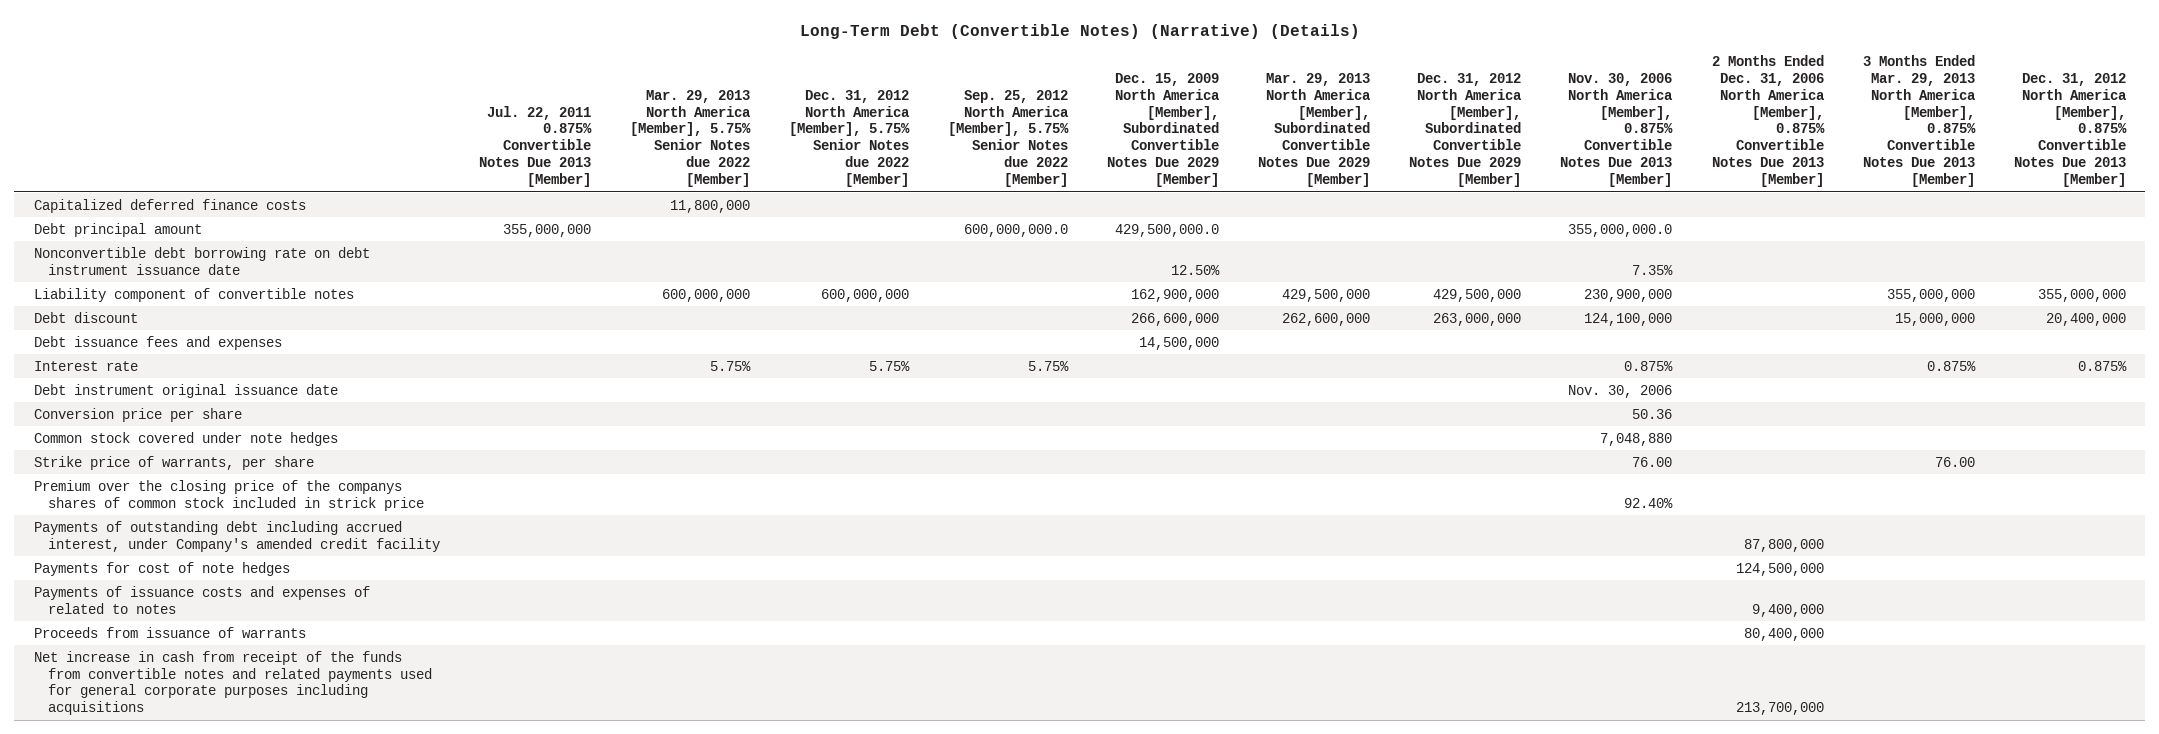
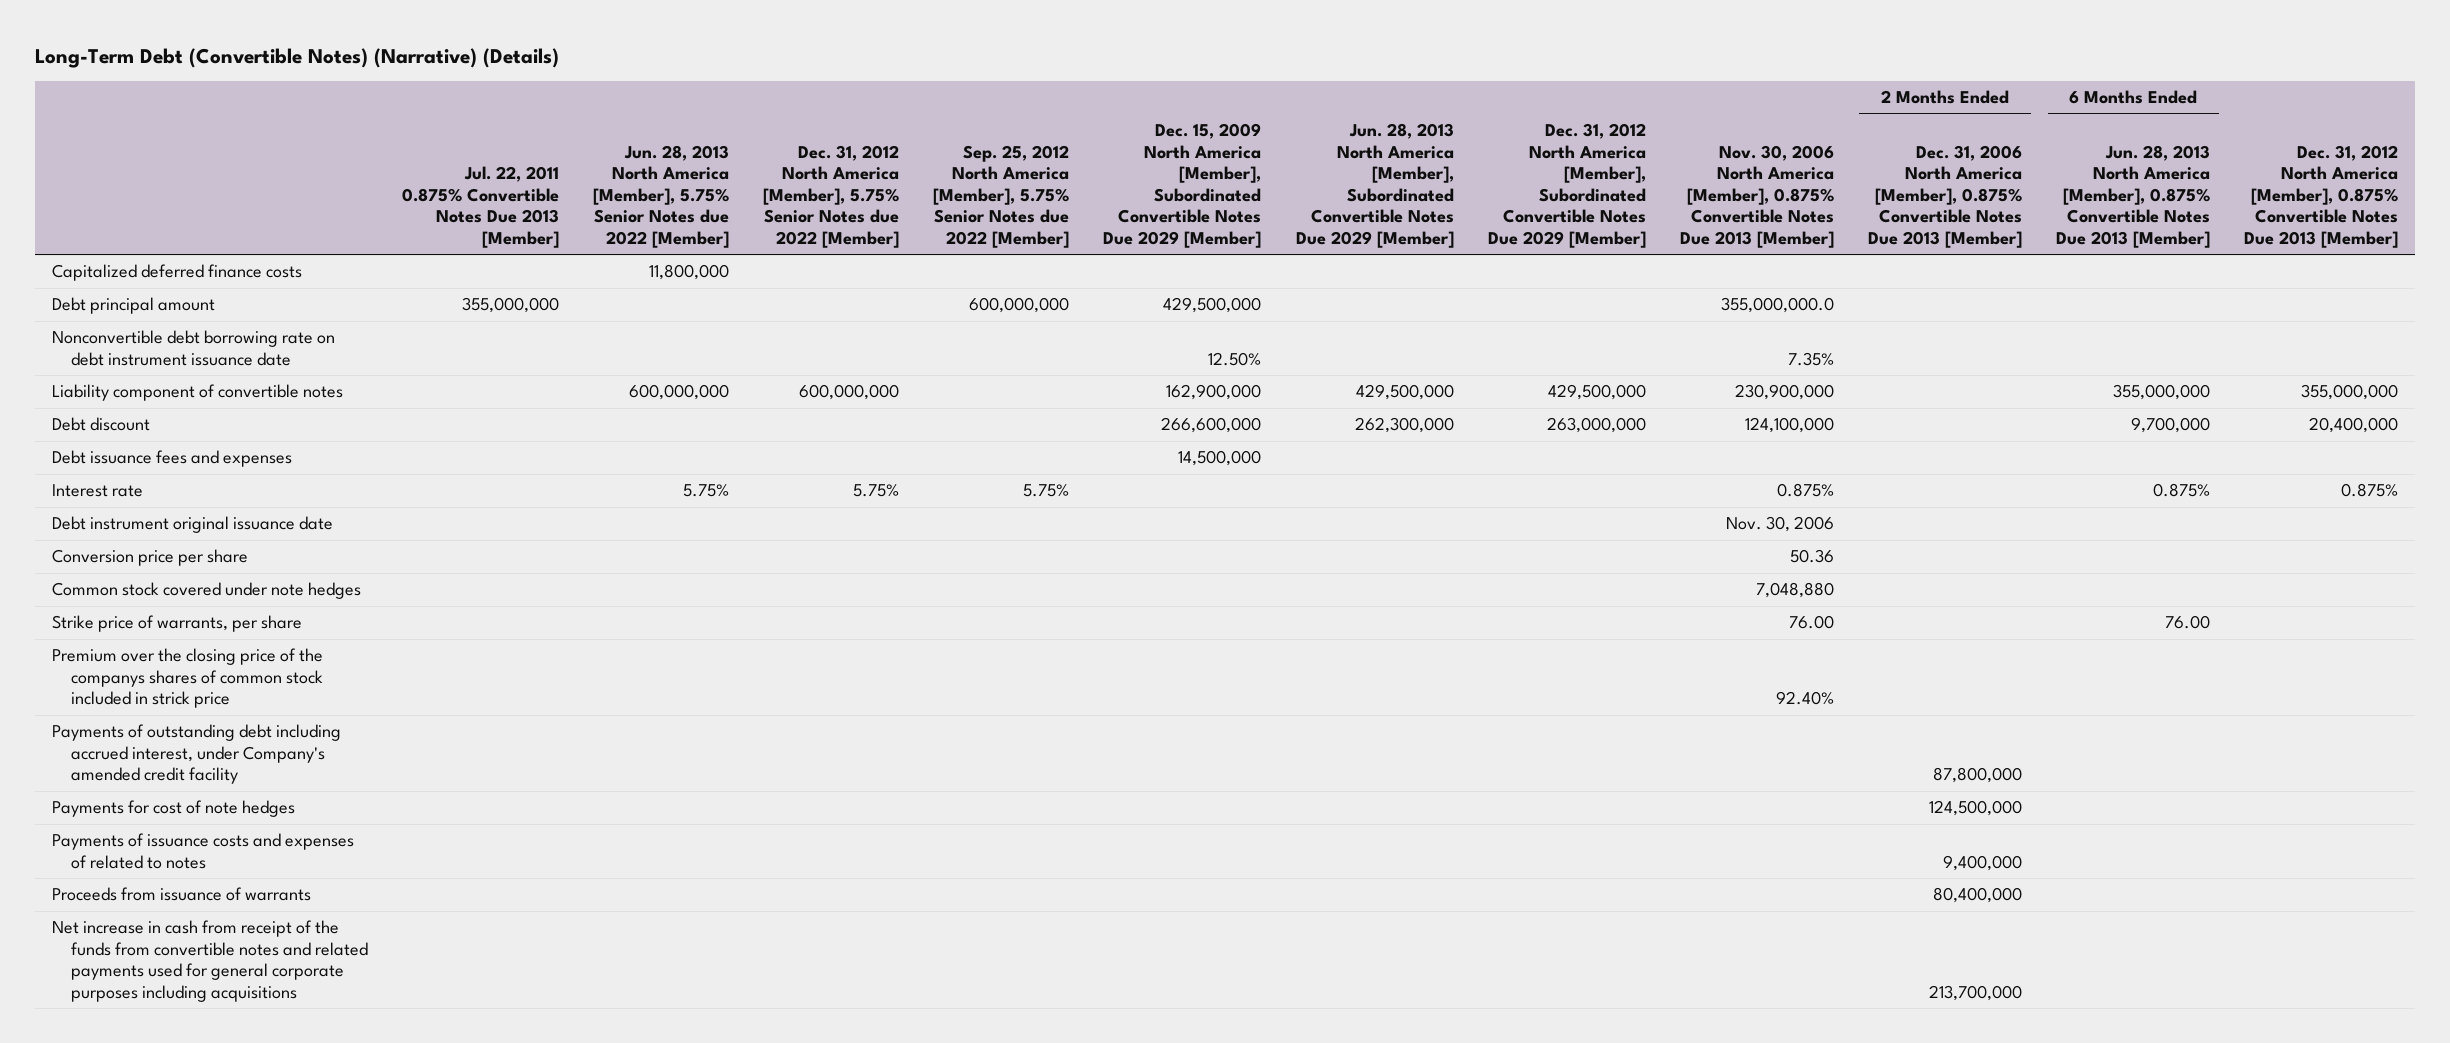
- | Jul. 22, 2011 0.875% Convertible Notes Due 2013 [Member] | Mar. 29, 2013 North America [Member], 5.75% Senior Notes due 2022 [Member] | Dec. 31, 2012 North America [Member], 5.75% Senior Notes due 2022 [Member] | Sep. 25, 2012 North America [Member], 5.75% Senior Notes due 2022 [Member] | Dec. 15, 2009 North America [Member], Subordinated Convertible Notes Due 2029 [Member] | Mar. 29, 2013 North America [Member], Subordinated Convertible Notes Due 2029 [Member] | Dec. 31, 2012 North America [Member], Subordinated Convertible Notes Due 2029 [Member] | Nov. 30, 2006 North America [Member], 0.875% Convertible Notes Due 2013 [Member] | 2 Months Ended Dec. 31, 2006 North America [Member], 0.875% Convertible Notes Due 2013 [Member] | 3 Months Ended Mar. 29, 2013 North America [Member], 0.875% Convertible Notes Due 2013 [Member] | Dec. 31, 2012 North America [Member], 0.875% Convertible Notes Due 2013 [Member]
+ | Jul. 22, 2011 0.875% Convertible Notes Due 2013 [Member] | Jun. 28, 2013 North America [Member], 5.75% Senior Notes due 2022 [Member] | Dec. 31, 2012 North America [Member], 5.75% Senior Notes due 2022 [Member] | Sep. 25, 2012 North America [Member], 5.75% Senior Notes due 2022 [Member] | Dec. 15, 2009 North America [Member], Subordinated Convertible Notes Due 2029 [Member] | Jun. 28, 2013 North America [Member], Subordinated Convertible Notes Due 2029 [Member] | Dec. 31, 2012 North America [Member], Subordinated Convertible Notes Due 2029 [Member] | Nov. 30, 2006 North America [Member], 0.875% Convertible Notes Due 2013 [Member] | 2 Months Ended Dec. 31, 2006 North America [Member], 0.875% Convertible Notes Due 2013 [Member] | 6 Months Ended Jun. 28, 2013 North America [Member], 0.875% Convertible Notes Due 2013 [Member] | Dec. 31, 2012 North America [Member], 0.875% Convertible Notes Due 2013 [Member]
- Debt principal amount | 355,000,000 | | | 600,000,000.0 | 429,500,000.0 | | | 355,000,000.0 | | |
+ Debt principal amount | 355,000,000 | | | 600,000,000 | 429,500,000 | | | 355,000,000.0 | | |

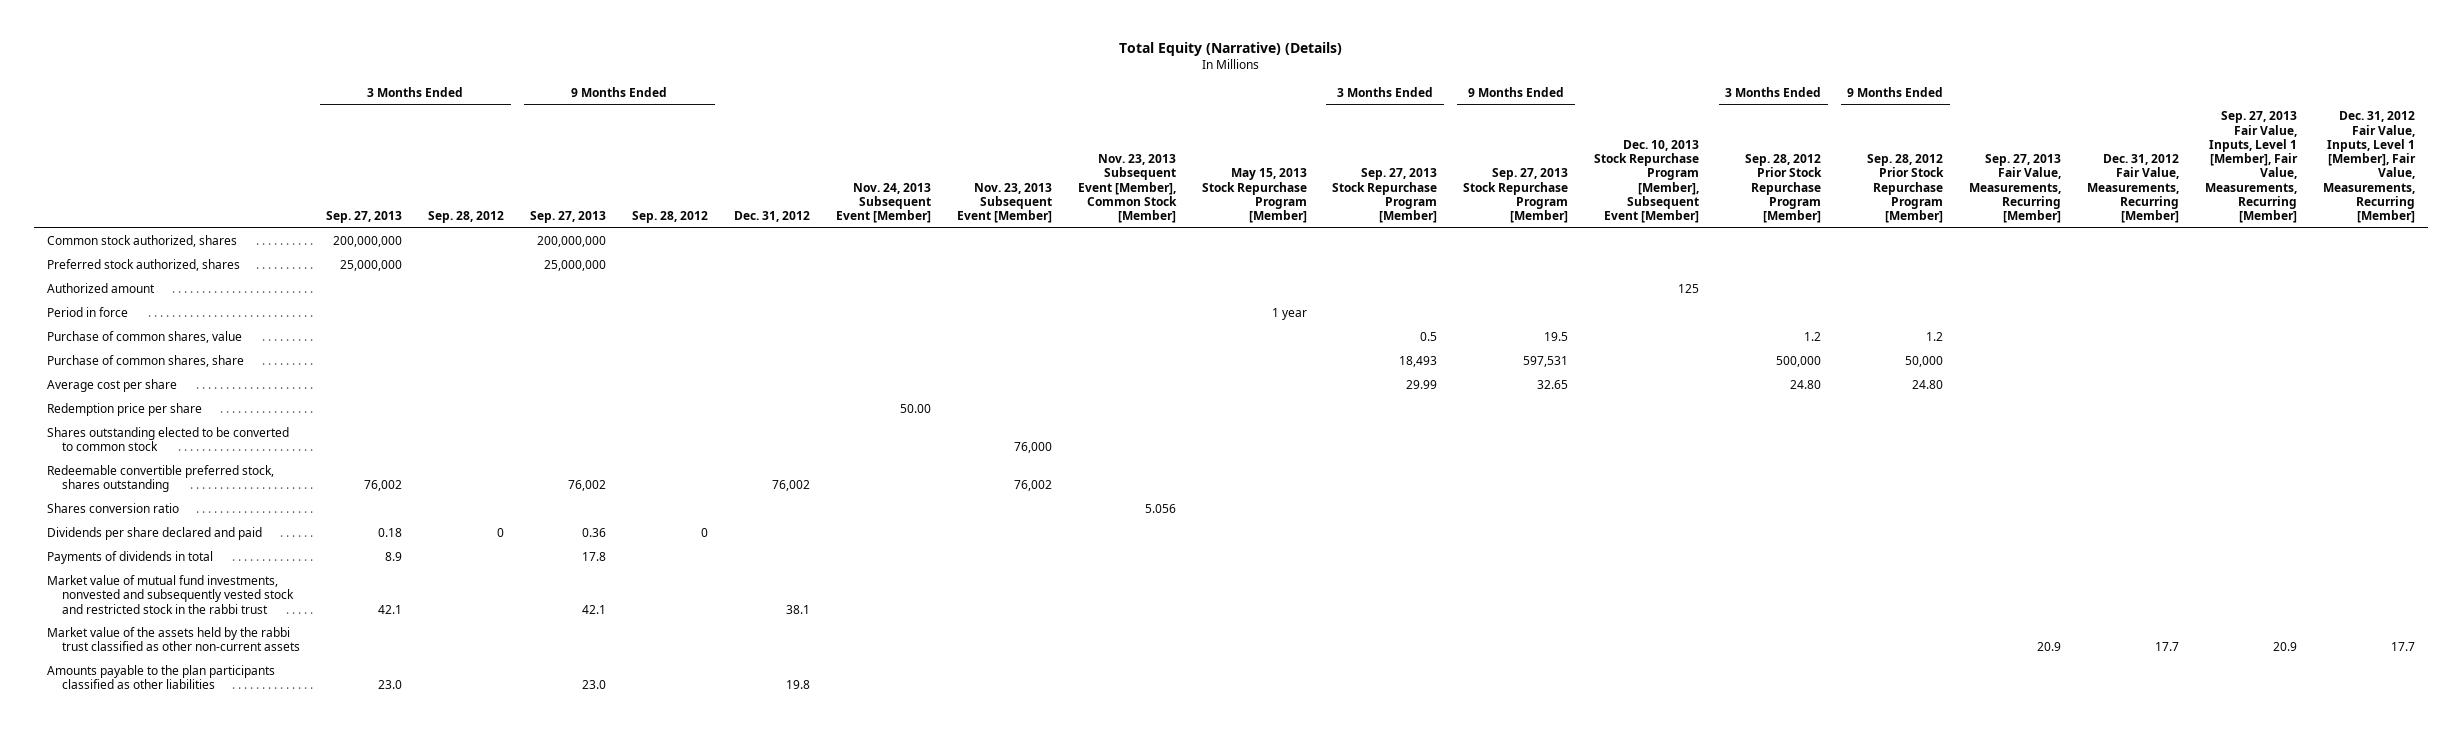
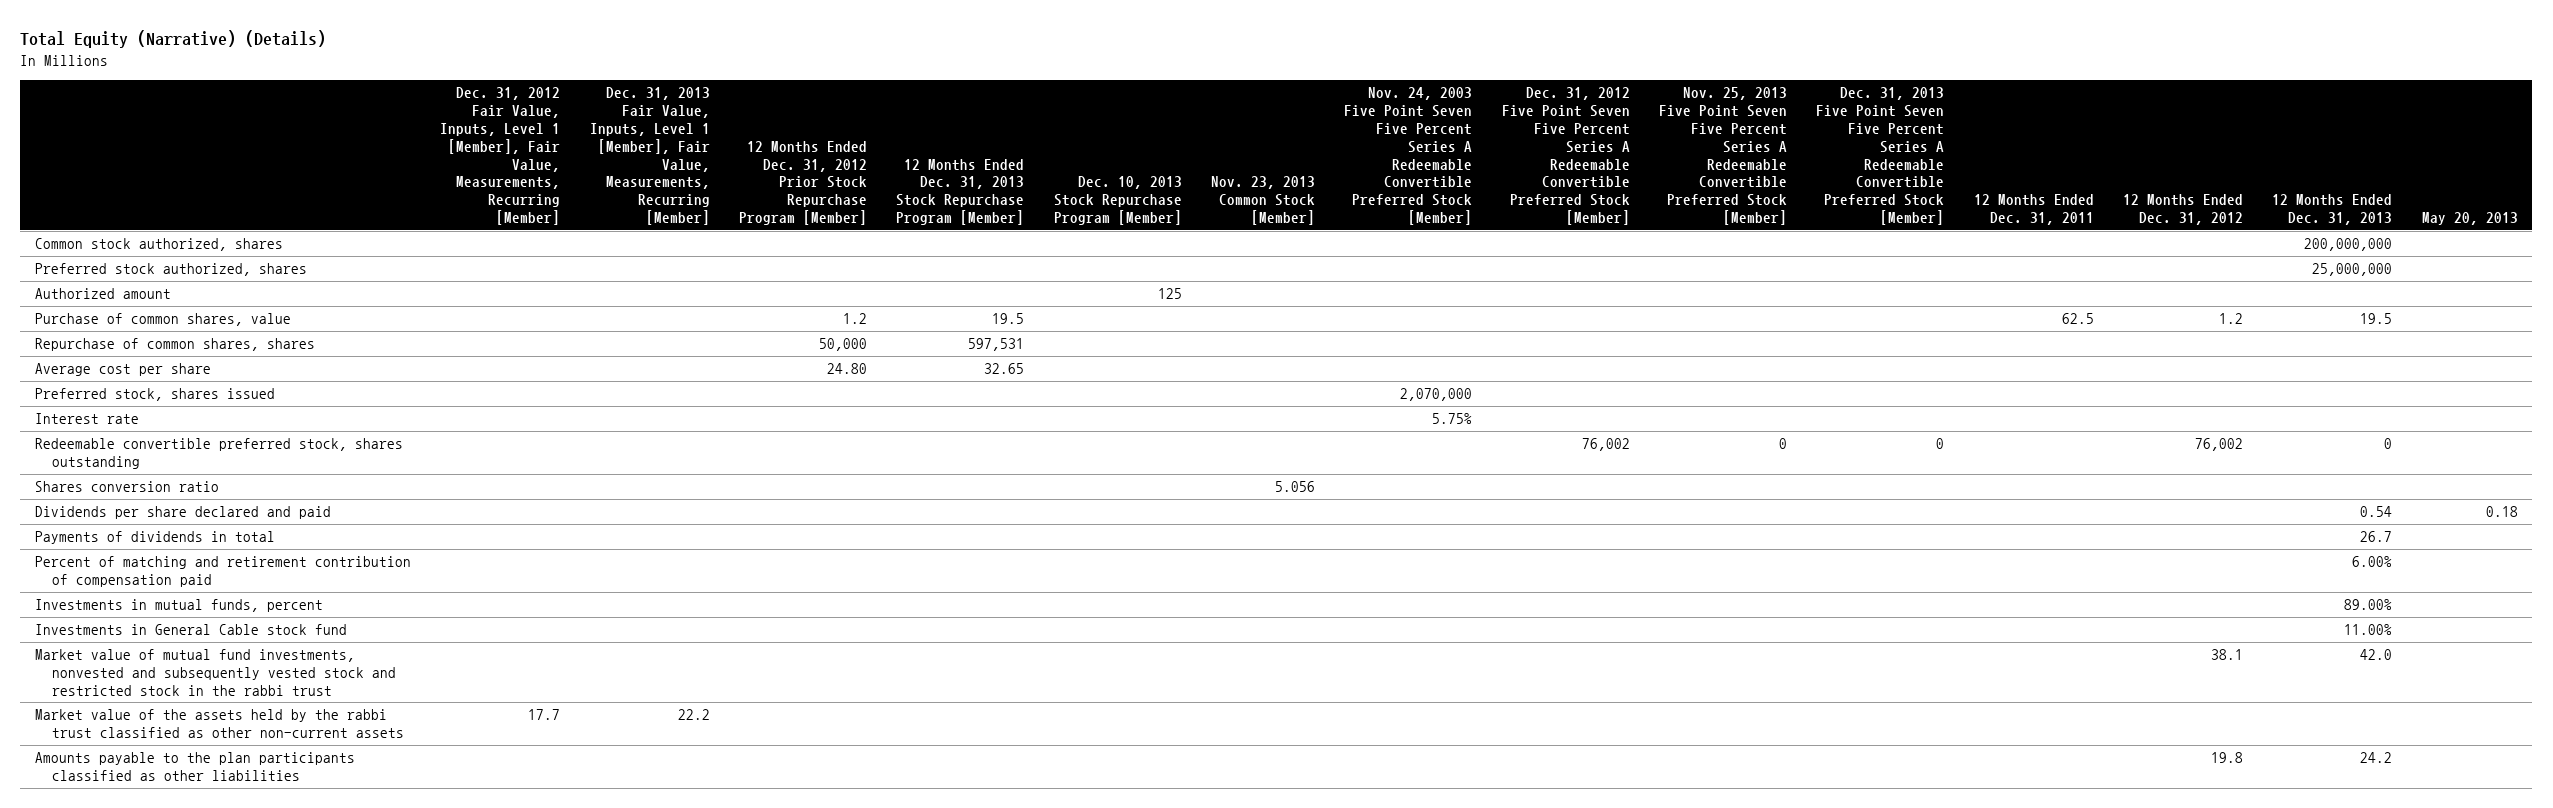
- | 3 Months Ended Sep. 27, 2013 | 3 Months Ended Sep. 28, 2012 | 9 Months Ended Sep. 27, 2013 | 9 Months Ended Sep. 28, 2012 | Dec. 31, 2012 | Nov. 24, 2013 Subsequent Event [Member] | Nov. 23, 2013 Subsequent Event [Member] | Nov. 23, 2013 Subsequent Event [Member], Common Stock [Member] | May 15, 2013 Stock Repurchase Program [Member] | 3 Months Ended Sep. 27, 2013 Stock Repurchase Program [Member] | 9 Months Ended Sep. 27, 2013 Stock Repurchase Program [Member] | Dec. 10, 2013 Stock Repurchase Program [Member], Subsequent Event [Member] | 3 Months Ended Sep. 28, 2012 Prior Stock Repurchase Program [Member] | 9 Months Ended Sep. 28, 2012 Prior Stock Repurchase Program [Member] | Sep. 27, 2013 Fair Value, Measurements, Recurring [Member] | Dec. 31, 2012 Fair Value, Measurements, Recurring [Member] | Sep. 27, 2013 Fair Value, Inputs, Level 1 [Member], Fair Value, Measurements, Recurring [Member] | Dec. 31, 2012 Fair Value, Inputs, Level 1 [Member], Fair Value, Measurements, Recurring [Member]
+ | Dec. 31, 2012 Fair Value, Inputs, Level 1 [Member], Fair Value, Measurements, Recurring [Member] | Dec. 31, 2013 Fair Value, Inputs, Level 1 [Member], Fair Value, Measurements, Recurring [Member] | 12 Months Ended Dec. 31, 2012 Prior Stock Repurchase Program [Member] | 12 Months Ended Dec. 31, 2013 Stock Repurchase Program [Member] | Dec. 10, 2013 Stock Repurchase Program [Member] | Nov. 23, 2013 Common Stock [Member] | Nov. 24, 2003 Five Point Seven Five Percent Series A Redeemable Convertible Preferred Stock [Member] | Dec. 31, 2012 Five Point Seven Five Percent Series A Redeemable Convertible Preferred Stock [Member] | Nov. 25, 2013 Five Point Seven Five Percent Series A Redeemable Convertible Preferred Stock [Member] | Dec. 31, 2013 Five Point Seven Five Percent Series A Redeemable Convertible Preferred Stock [Member] | 12 Months Ended Dec. 31, 2011 | 12 Months Ended Dec. 31, 2012 | 12 Months Ended Dec. 31, 2013 | May 20, 2013
- Period in force | | | | | | | | | 1 year | | | | | | | | |
- Purchase of common shares, share | | | | | | | | | | 18,493 | 597,531 | | 500,000 | 50,000 | | | |
+ Repurchase of common shares, shares | | | 50,000 | 597,531 | | | | | | | | | |
- Redemption price per share | | | | | | 50.00 | | | | | | | | | | | |
- Shares outstanding elected to be converted to common stock | | | | | | | 76,000 | | | | | | | | | | |
+ Preferred stock, shares issued | | | | | | | 2,070,000 | | | | | | |
+ Interest rate | | | | | | | 5.75% | | | | | | |
+ Percent of matching and retirement contribution of compensation paid | | | | | | | | | | | | | 6.00% |
+ Investments in mutual funds, percent | | | | | | | | | | | | | 89.00% |
+ Investments in General Cable stock fund | | | | | | | | | | | | | 11.00% |

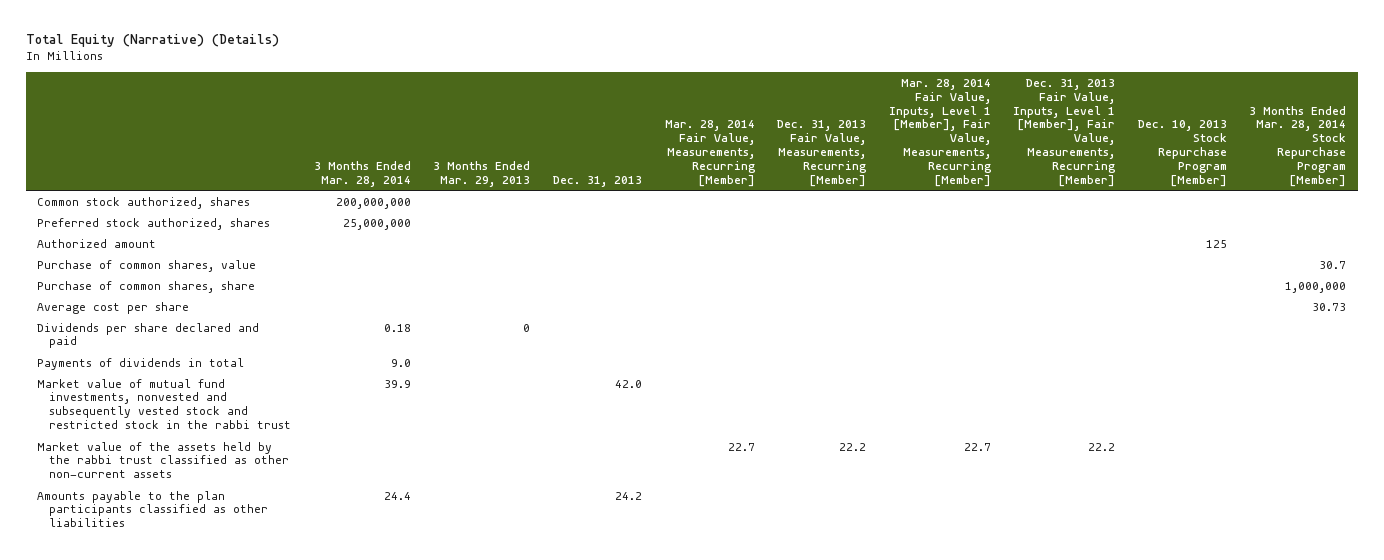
- | Dec. 31, 2012 Fair Value, Inputs, Level 1 [Member], Fair Value, Measurements, Recurring [Member] | Dec. 31, 2013 Fair Value, Inputs, Level 1 [Member], Fair Value, Measurements, Recurring [Member] | 12 Months Ended Dec. 31, 2012 Prior Stock Repurchase Program [Member] | 12 Months Ended Dec. 31, 2013 Stock Repurchase Program [Member] | Dec. 10, 2013 Stock Repurchase Program [Member] | Nov. 23, 2013 Common Stock [Member] | Nov. 24, 2003 Five Point Seven Five Percent Series A Redeemable Convertible Preferred Stock [Member] | Dec. 31, 2012 Five Point Seven Five Percent Series A Redeemable Convertible Preferred Stock [Member] | Nov. 25, 2013 Five Point Seven Five Percent Series A Redeemable Convertible Preferred Stock [Member] | Dec. 31, 2013 Five Point Seven Five Percent Series A Redeemable Convertible Preferred Stock [Member] | 12 Months Ended Dec. 31, 2011 | 12 Months Ended Dec. 31, 2012 | 12 Months Ended Dec. 31, 2013 | May 20, 2013
+ | 3 Months Ended Mar. 28, 2014 | 3 Months Ended Mar. 29, 2013 | Dec. 31, 2013 | Mar. 28, 2014 Fair Value, Measurements, Recurring [Member] | Dec. 31, 2013 Fair Value, Measurements, Recurring [Member] | Mar. 28, 2014 Fair Value, Inputs, Level 1 [Member], Fair Value, Measurements, Recurring [Member] | Dec. 31, 2013 Fair Value, Inputs, Level 1 [Member], Fair Value, Measurements, Recurring [Member] | Dec. 10, 2013 Stock Repurchase Program [Member] | 3 Months Ended Mar. 28, 2014 Stock Repurchase Program [Member]
- Repurchase of common shares, shares | | | 50,000 | 597,531 | | | | | | | | | |
+ Purchase of common shares, share | | | | | | | | | 1,000,000
- Preferred stock, shares issued | | | | | | | 2,070,000 | | | | | | |
- Interest rate | | | | | | | 5.75% | | | | | | |
- Redeemable convertible preferred stock, shares outstanding | | | | | | | | 76,002 | 0 | 0 | | 76,002 | 0 |
- Shares conversion ratio | | | | | | 5.056 | | | | | | | |
- Percent of matching and retirement contribution of compensation paid | | | | | | | | | | | | | 6.00% |
- Investments in mutual funds, percent | | | | | | | | | | | | | 89.00% |
- Investments in General Cable stock fund | | | | | | | | | | | | | 11.00% |

